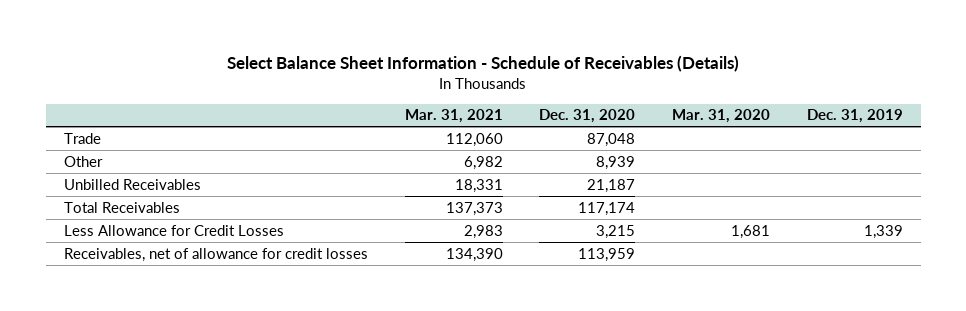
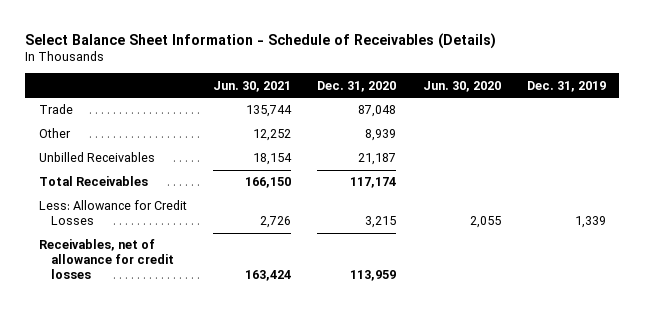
- | Mar. 31, 2021 | Dec. 31, 2020 | Mar. 31, 2020 | Dec. 31, 2019
+ | Jun. 30, 2021 | Dec. 31, 2020 | Jun. 30, 2020 | Dec. 31, 2019
- Less Allowance for Credit Losses | 2,983 | 3,215 | 1,681 | 1,339
+ Less: Allowance for Credit Losses | 2,726 | 3,215 | 2,055 | 1,339

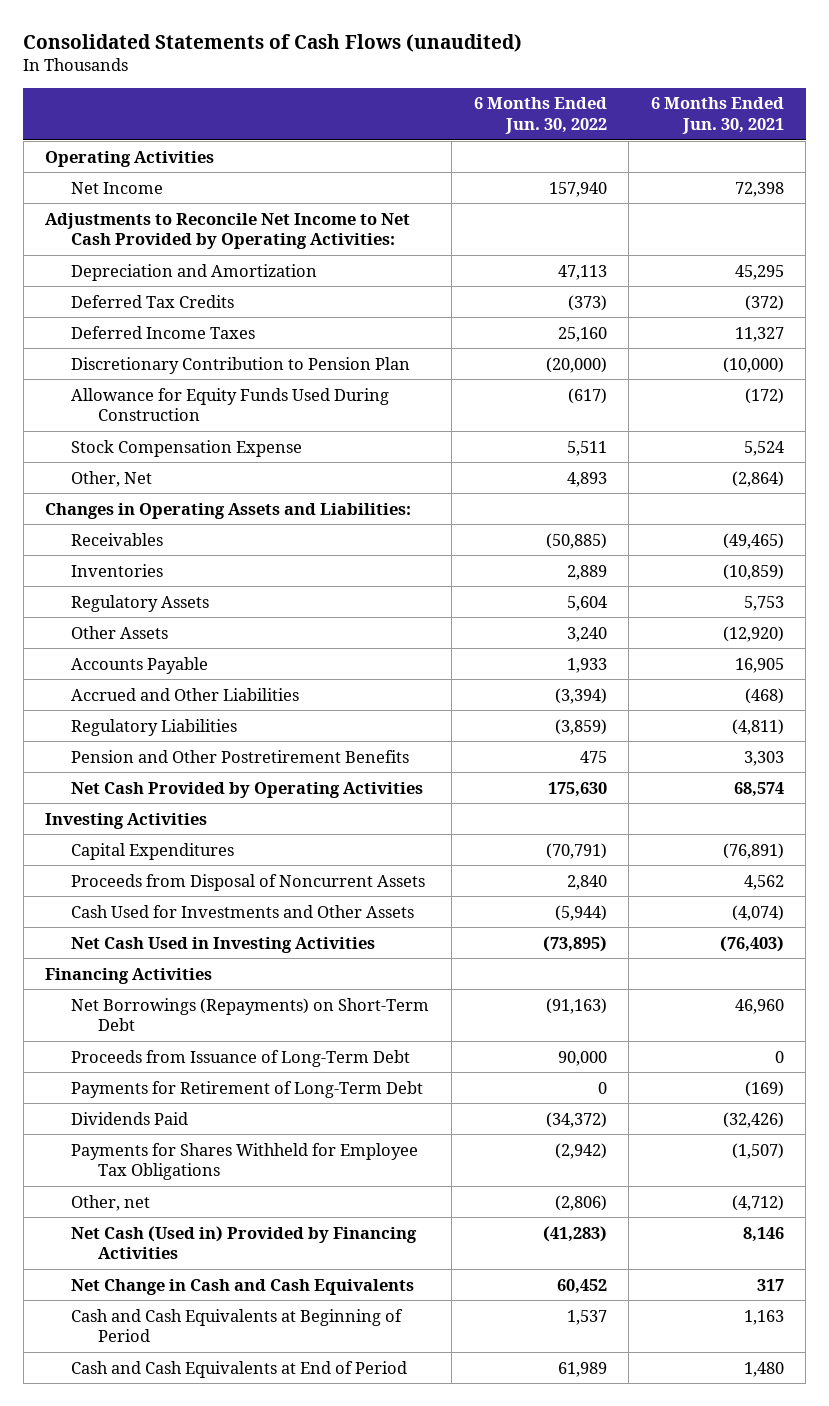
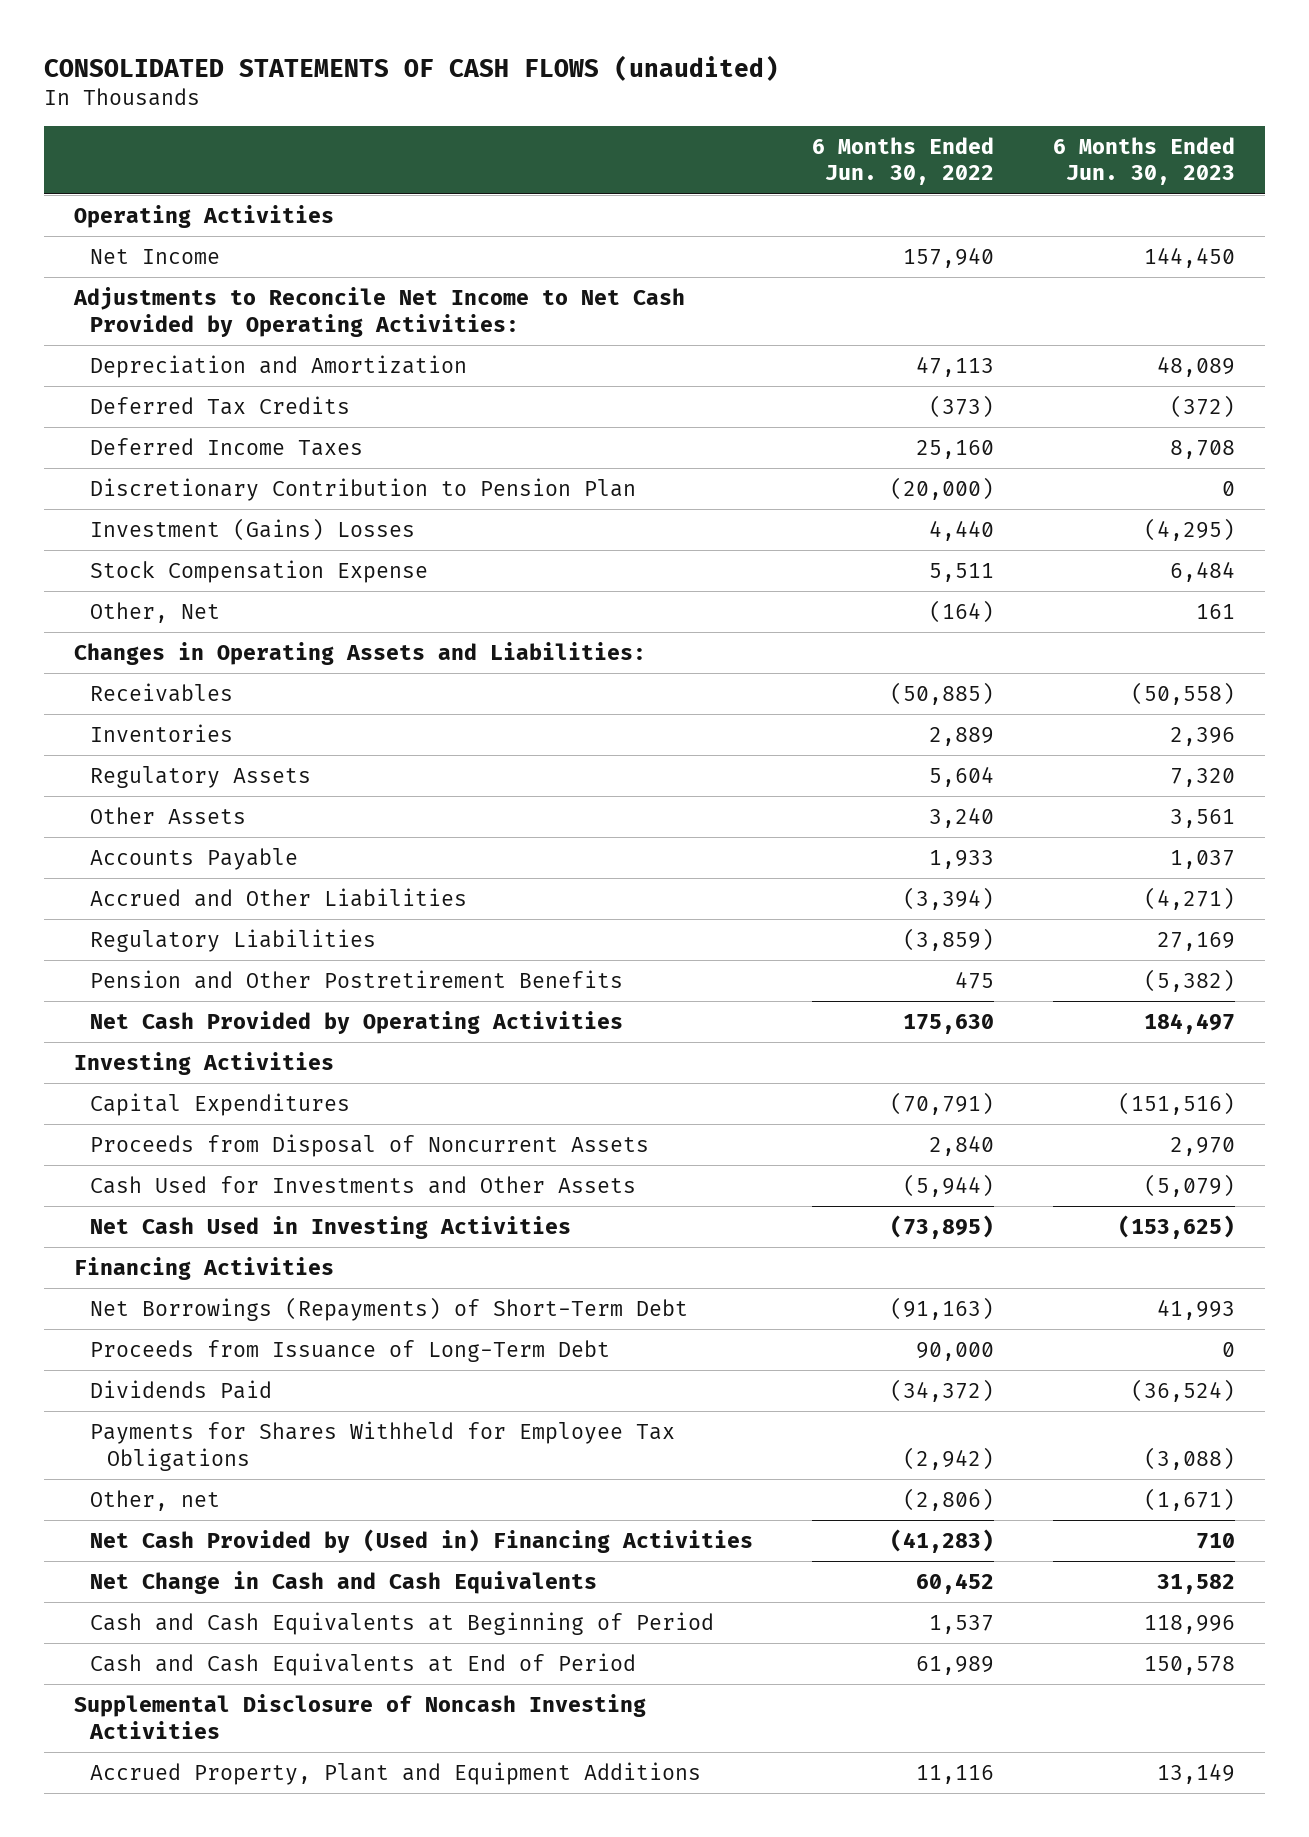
- Consolidated Statements of Cash Flows (unaudited)
+ CONSOLIDATED STATEMENTS OF CASH FLOWS (unaudited)
- | 6 Months Ended Jun. 30, 2022 | 6 Months Ended Jun. 30, 2021
+ | 6 Months Ended Jun. 30, 2022 | 6 Months Ended Jun. 30, 2023
- Allowance for Equity Funds Used During Construction | (617) | (172)
+ Investment (Gains) Losses | 4,440 | (4,295)
- Other, Net | 4,893 | (2,864)
+ Other, Net | (164) | 161
- Net Borrowings (Repayments) on Short-Term Debt | (91,163) | 46,960
+ Net Borrowings (Repayments) of Short-Term Debt | (91,163) | 41,993
- Payments for Retirement of Long-Term Debt | 0 | (169)
- Net Cash (Used in) Provided by Financing Activities | (41,283) | 8,146
+ Net Cash Provided by (Used in) Financing Activities | (41,283) | 710
+ Supplemental Disclosure of Noncash Investing Activities
+ Accrued Property, Plant and Equipment Additions | 11,116 | 13,149

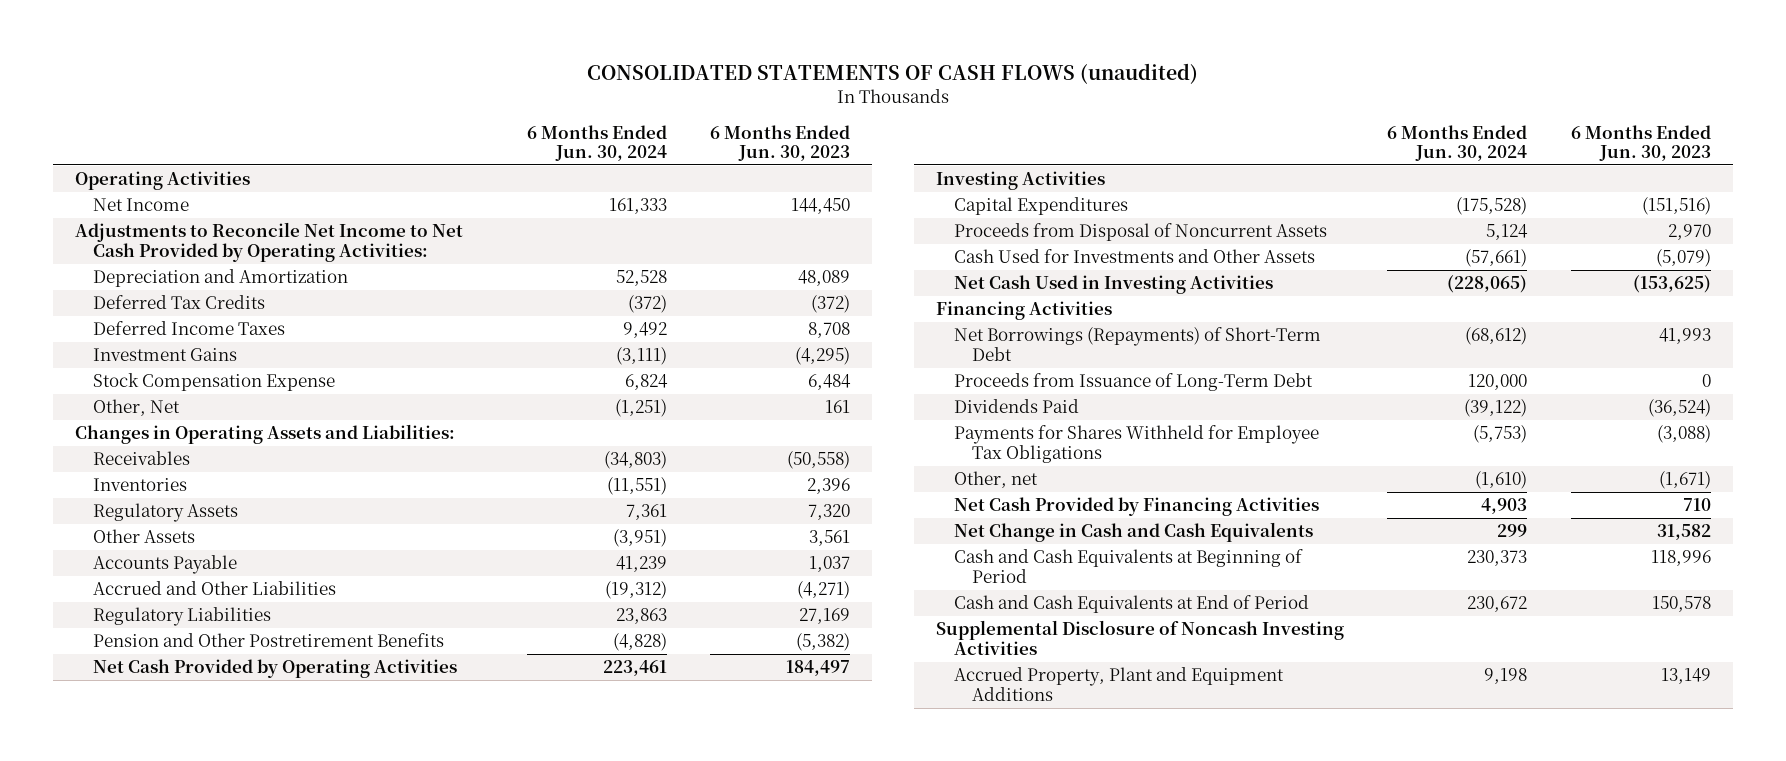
- | 6 Months Ended Jun. 30, 2022 | 6 Months Ended Jun. 30, 2023
+ | 6 Months Ended Jun. 30, 2024 | 6 Months Ended Jun. 30, 2023
- Discretionary Contribution to Pension Plan | (20,000) | 0
- Investment (Gains) Losses | 4,440 | (4,295)
+ Investment Gains | (3,111) | (4,295)
- Net Cash Provided by (Used in) Financing Activities | (41,283) | 710
+ Net Cash Provided by Financing Activities | 4,903 | 710

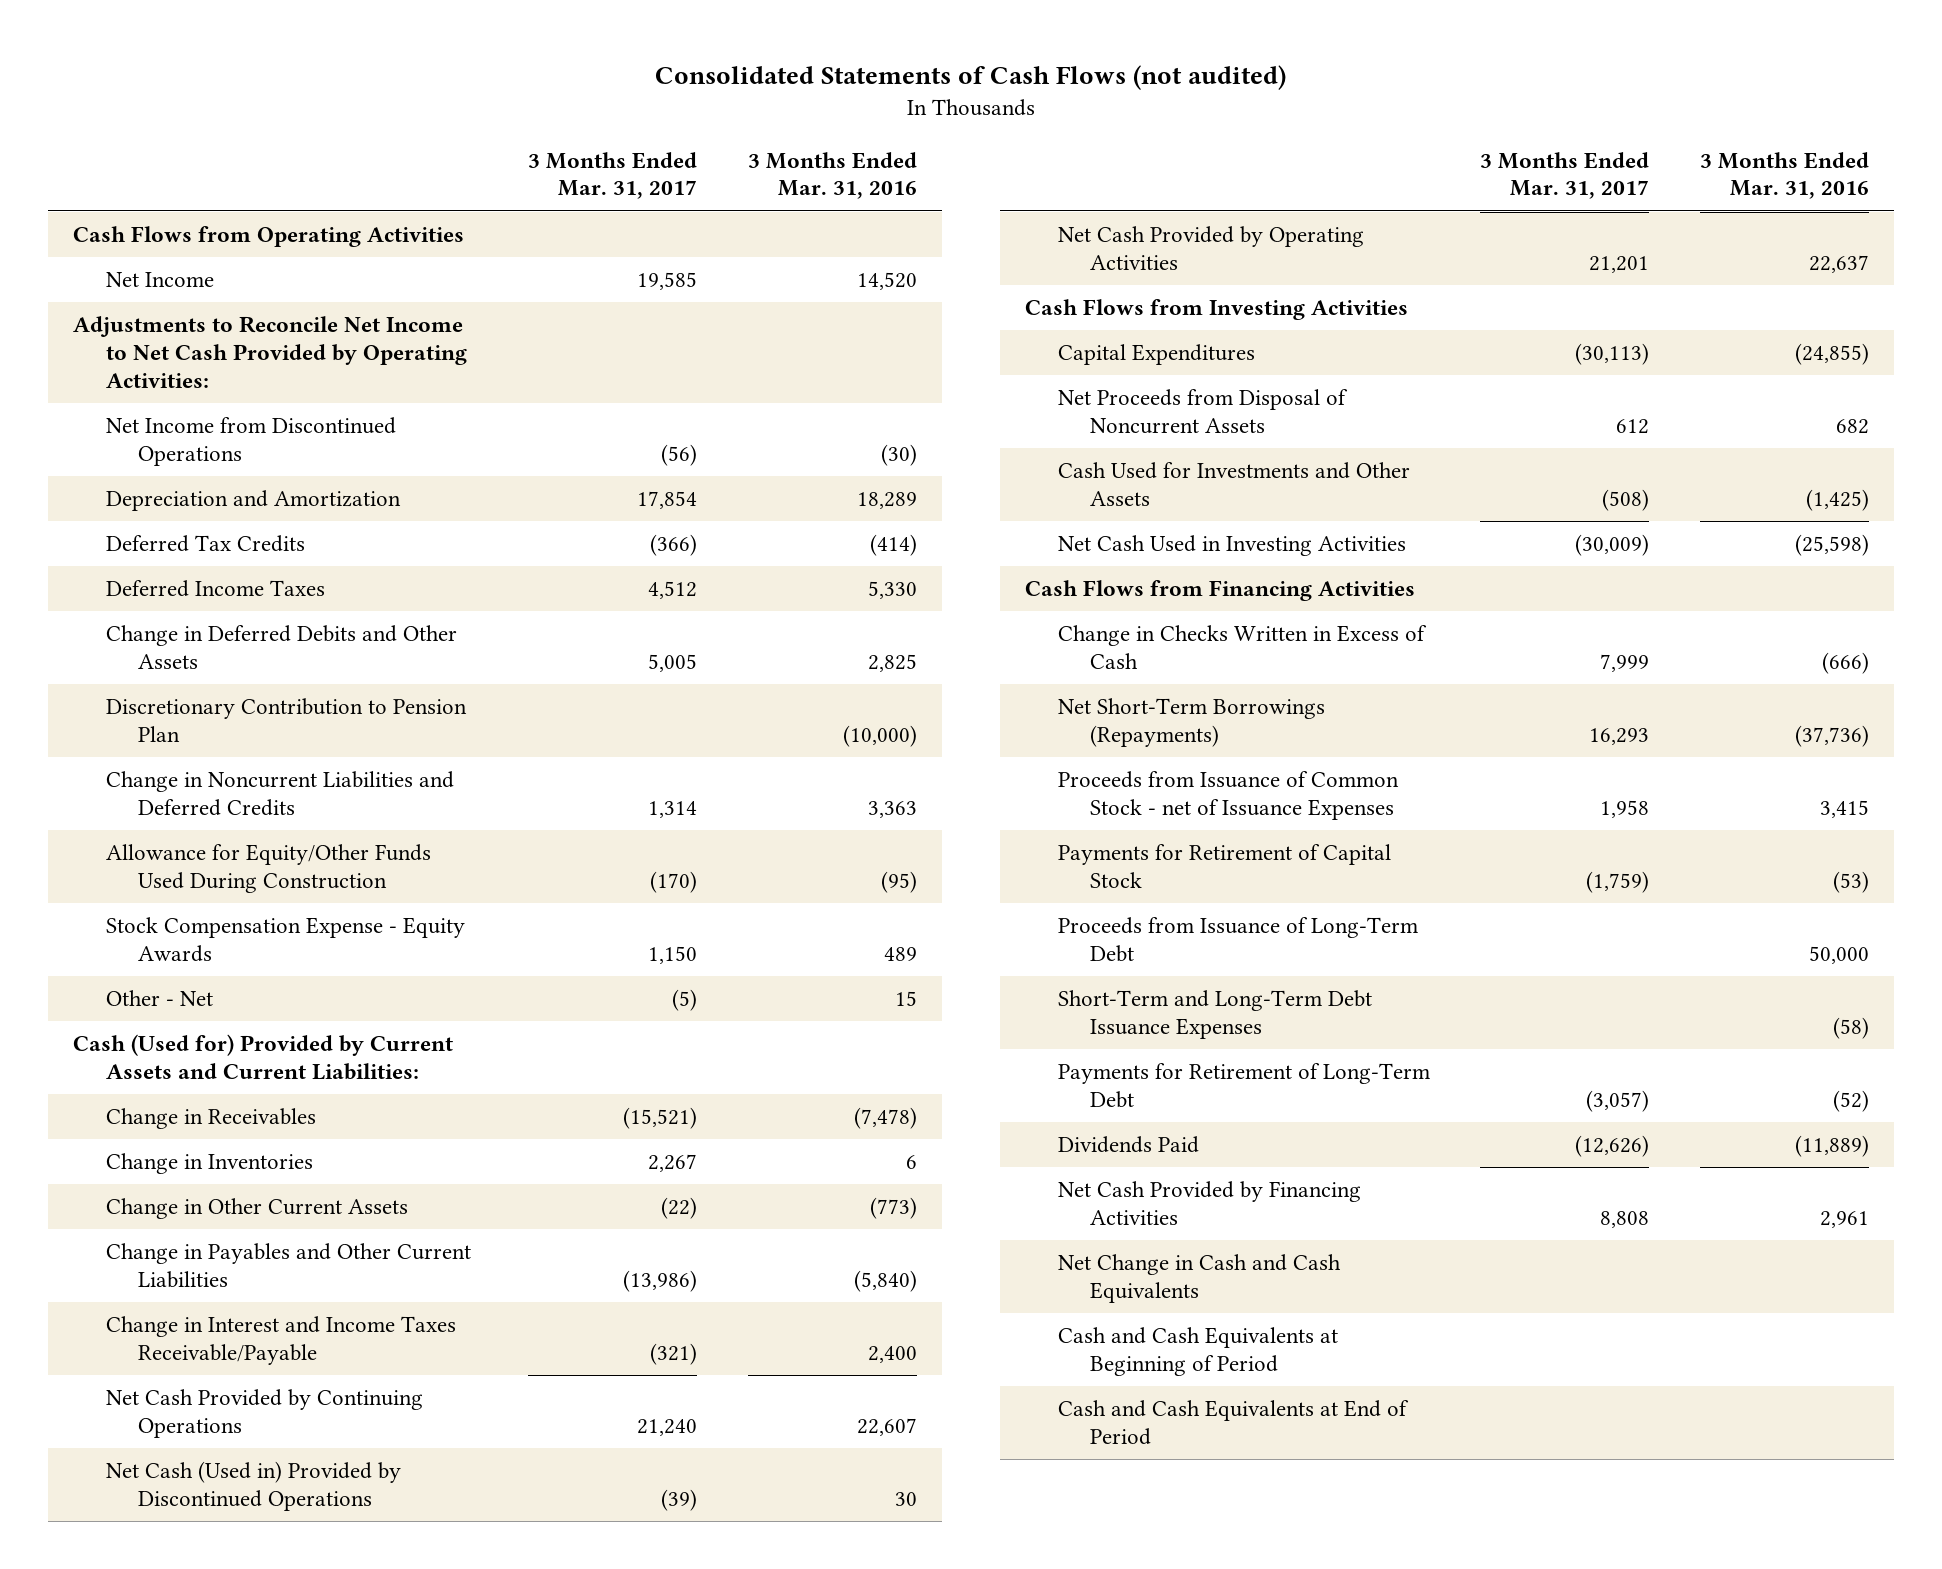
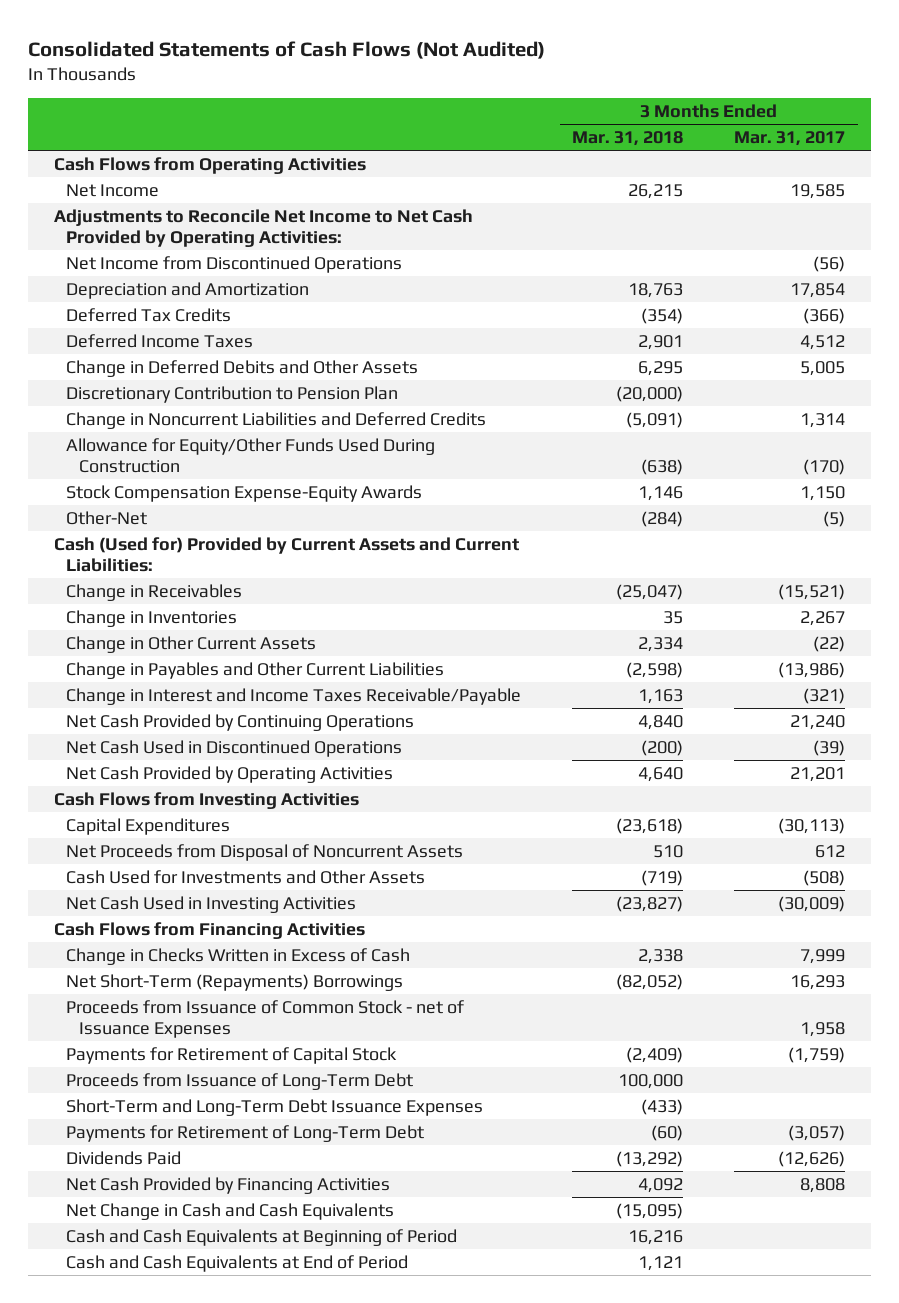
- Consolidated Statements of Cash Flows (not audited)
+ Consolidated Statements of Cash Flows (Not Audited)
- | 3 Months Ended Mar. 31, 2017 | 3 Months Ended Mar. 31, 2016
+ | 3 Months Ended Mar. 31, 2018 | 3 Months Ended Mar. 31, 2017
- Stock Compensation Expense - Equity Awards | 1,150 | 489
- Other - Net | (5) | 15
+ Stock Compensation Expense-Equity Awards | 1,146 | 1,150
+ Other-Net | (284) | (5)
- Net Cash (Used in) Provided by Discontinued Operations | (39) | 30
+ Net Cash Used in Discontinued Operations | (200) | (39)
- Net Short-Term Borrowings (Repayments) | 16,293 | (37,736)
+ Net Short-Term (Repayments) Borrowings | (82,052) | 16,293

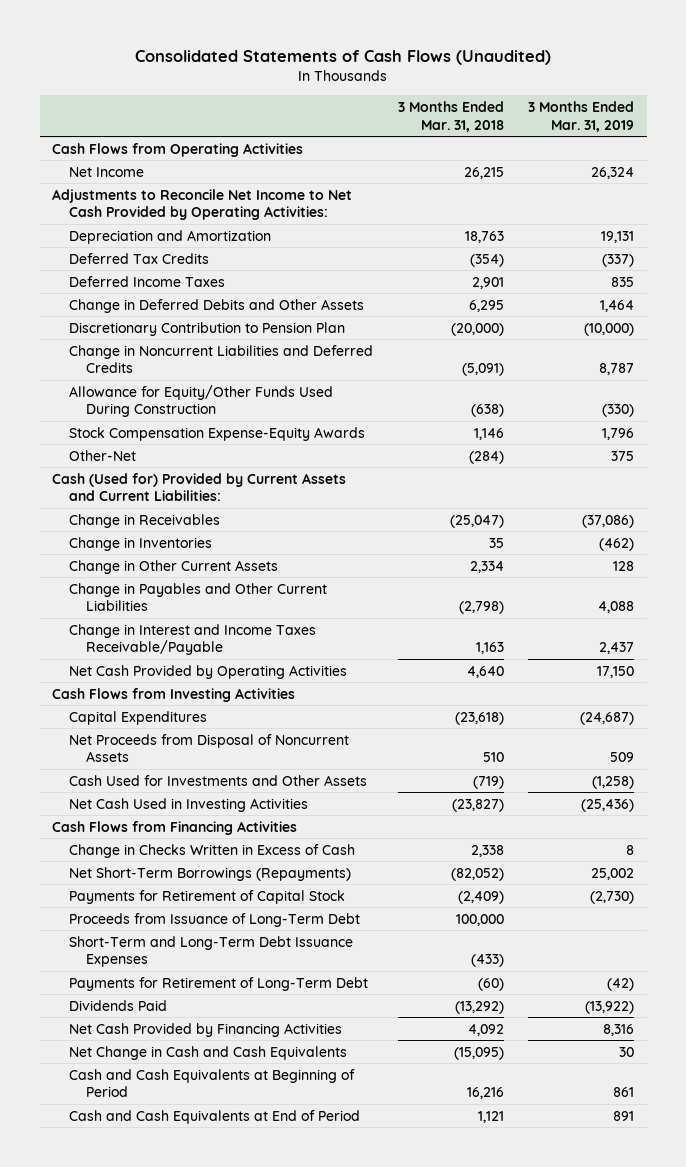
- Consolidated Statements of Cash Flows (Not Audited)
+ Consolidated Statements of Cash Flows (Unaudited)
- | 3 Months Ended Mar. 31, 2018 | 3 Months Ended Mar. 31, 2017
+ | 3 Months Ended Mar. 31, 2018 | 3 Months Ended Mar. 31, 2019
- Net Income from Discontinued Operations | | (56)
- Change in Payables and Other Current Liabilities | (2,598) | (13,986)
+ Change in Payables and Other Current Liabilities | (2,798) | 4,088
- Net Cash Provided by Continuing Operations | 4,840 | 21,240
- Net Cash Used in Discontinued Operations | (200) | (39)
- Net Short-Term (Repayments) Borrowings | (82,052) | 16,293
- Proceeds from Issuance of Common Stock - net of Issuance Expenses | | 1,958
+ Net Short-Term Borrowings (Repayments) | (82,052) | 25,002

